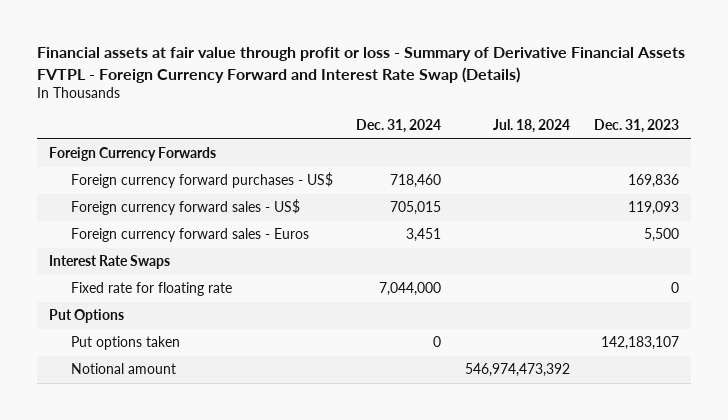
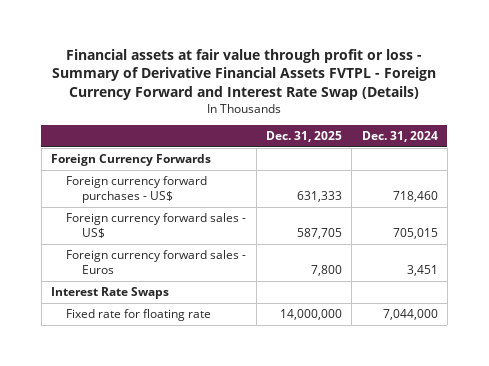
- | Dec. 31, 2024 | Jul. 18, 2024 | Dec. 31, 2023
+ | Dec. 31, 2025 | Dec. 31, 2024
- Put Options
- Put options taken | 0 | | 142,183,107
- Notional amount | | 546,974,473,392 |

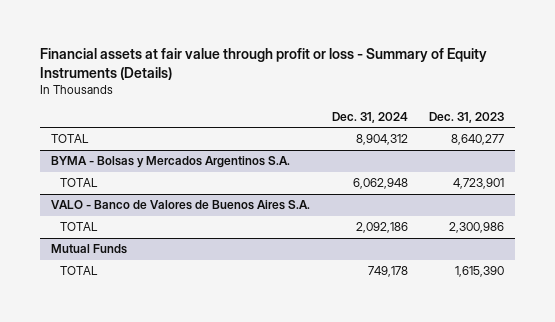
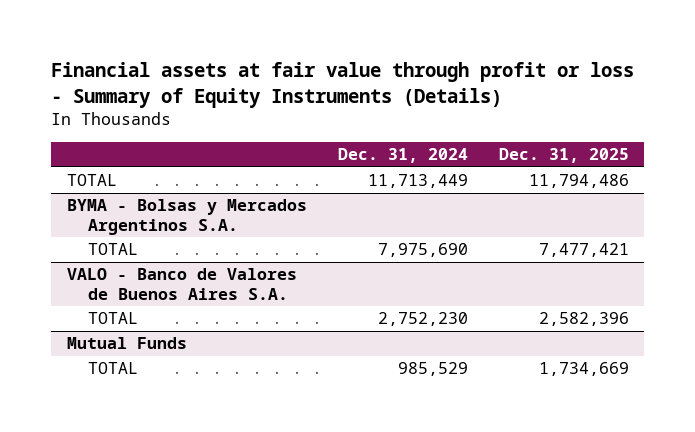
- | Dec. 31, 2024 | Dec. 31, 2023
+ | Dec. 31, 2024 | Dec. 31, 2025
- TOTAL | 8,904,312 | 8,640,277
+ TOTAL | 11,713,449 | 11,794,486
@ BYMA - Bolsas y Mercados Argentinos S.A.
- TOTAL | 6,062,948 | 4,723,901
+ TOTAL | 7,975,690 | 7,477,421
@ VALO - Banco de Valores de Buenos Aires S.A.
- TOTAL | 2,092,186 | 2,300,986
+ TOTAL | 2,752,230 | 2,582,396
@ Mutual Funds
- TOTAL | 749,178 | 1,615,390
+ TOTAL | 985,529 | 1,734,669

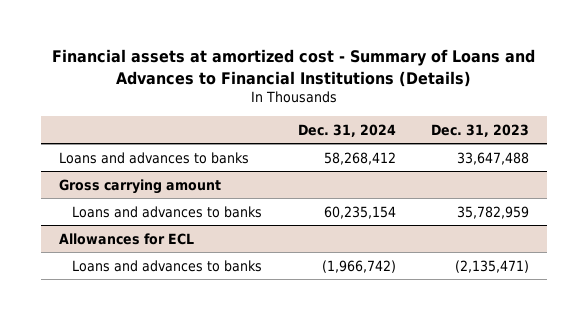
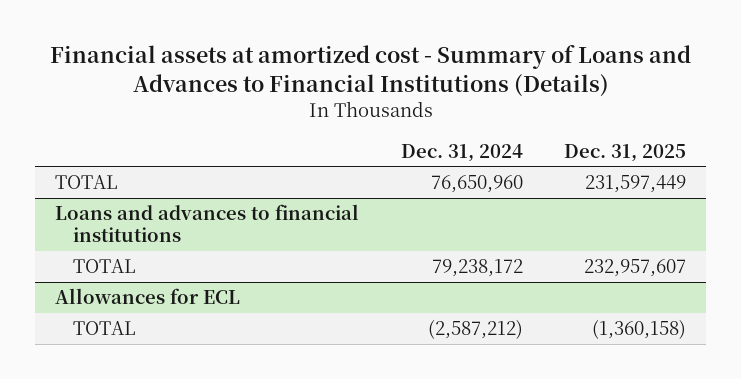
- | Dec. 31, 2024 | Dec. 31, 2023
+ | Dec. 31, 2024 | Dec. 31, 2025
- Loans and advances to banks | 58,268,412 | 33,647,488
- Gross carrying amount
- Loans and advances to banks | 60,235,154 | 35,782,959
+ TOTAL | 76,650,960 | 231,597,449
+ Loans and advances to financial institutions
+ TOTAL | 79,238,172 | 232,957,607
@ Allowances for ECL
- Loans and advances to banks | (1,966,742) | (2,135,471)
+ TOTAL | (2,587,212) | (1,360,158)

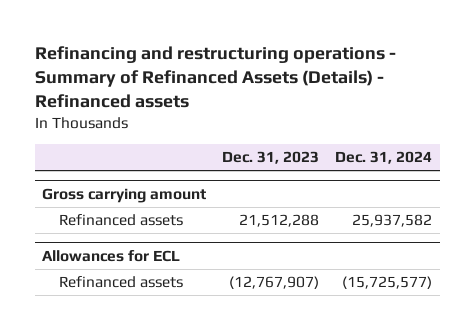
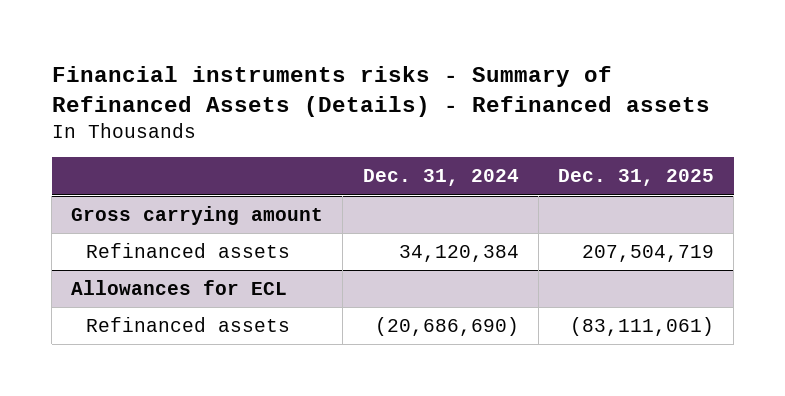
- Refinancing and restructuring operations - Summary of Refinanced Assets (Details) - Refinanced assets
+ Financial instruments risks - Summary of Refinanced Assets (Details) - Refinanced assets
- | Dec. 31, 2023 | Dec. 31, 2024
+ | Dec. 31, 2024 | Dec. 31, 2025
@ Gross carrying amount
- Refinanced assets | 21,512,288 | 25,937,582
+ Refinanced assets | 34,120,384 | 207,504,719
@ Allowances for ECL
- Refinanced assets | (12,767,907) | (15,725,577)
+ Refinanced assets | (20,686,690) | (83,111,061)

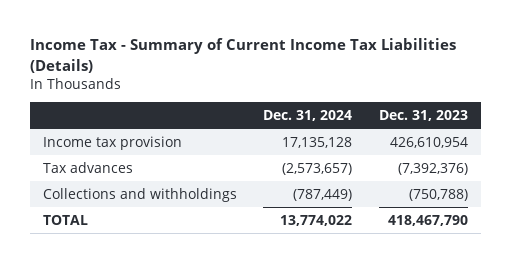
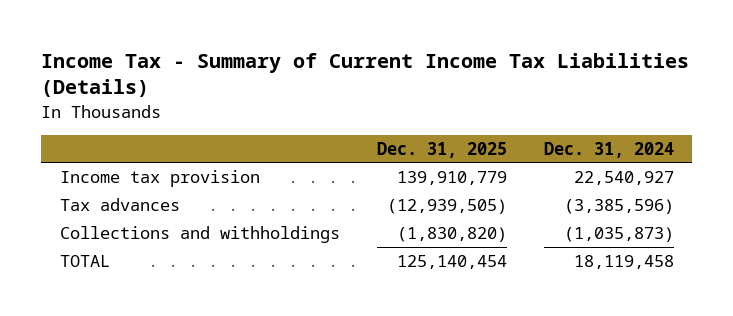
- | Dec. 31, 2024 | Dec. 31, 2023
+ | Dec. 31, 2025 | Dec. 31, 2024
- Income tax provision | 17,135,128 | 426,610,954
- Tax advances | (2,573,657) | (7,392,376)
- Collections and withholdings | (787,449) | (750,788)
- TOTAL | 13,774,022 | 418,467,790
+ Income tax provision | 139,910,779 | 22,540,927
+ Tax advances | (12,939,505) | (3,385,596)
+ Collections and withholdings | (1,830,820) | (1,035,873)
+ TOTAL | 125,140,454 | 18,119,458

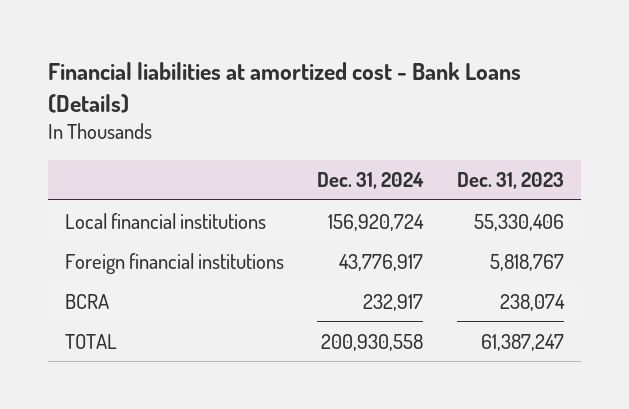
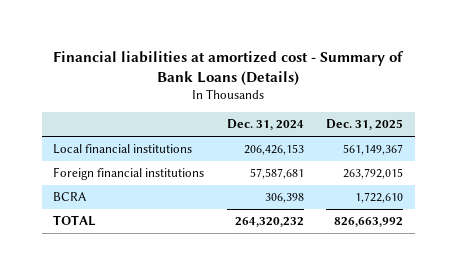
- Financial liabilities at amortized cost - Bank Loans (Details)
+ Financial liabilities at amortized cost - Summary of Bank Loans (Details)
- | Dec. 31, 2024 | Dec. 31, 2023
+ | Dec. 31, 2024 | Dec. 31, 2025
- Local financial institutions | 156,920,724 | 55,330,406
- Foreign financial institutions | 43,776,917 | 5,818,767
- BCRA | 232,917 | 238,074
- TOTAL | 200,930,558 | 61,387,247
+ Local financial institutions | 206,426,153 | 561,149,367
+ Foreign financial institutions | 57,587,681 | 263,792,015
+ BCRA | 306,398 | 1,722,610
+ TOTAL | 264,320,232 | 826,663,992

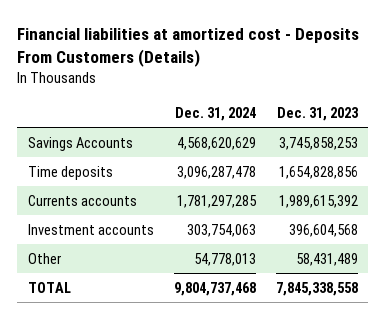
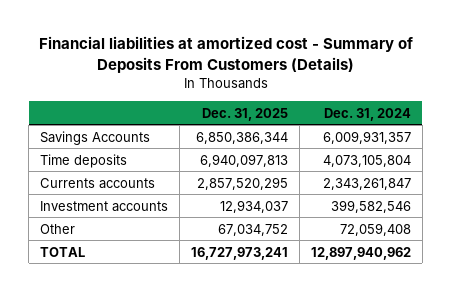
- Financial liabilities at amortized cost - Deposits From Customers (Details)
+ Financial liabilities at amortized cost - Summary of Deposits From Customers (Details)
- | Dec. 31, 2024 | Dec. 31, 2023
+ | Dec. 31, 2025 | Dec. 31, 2024
- Savings Accounts | 4,568,620,629 | 3,745,858,253
- Time deposits | 3,096,287,478 | 1,654,828,856
- Currents accounts | 1,781,297,285 | 1,989,615,392
- Investment accounts | 303,754,063 | 396,604,568
- Other | 54,778,013 | 58,431,489
- TOTAL | 9,804,737,468 | 7,845,338,558
+ Savings Accounts | 6,850,386,344 | 6,009,931,357
+ Time deposits | 6,940,097,813 | 4,073,105,804
+ Currents accounts | 2,857,520,295 | 2,343,261,847
+ Investment accounts | 12,934,037 | 399,582,546
+ Other | 67,034,752 | 72,059,408
+ TOTAL | 16,727,973,241 | 12,897,940,962

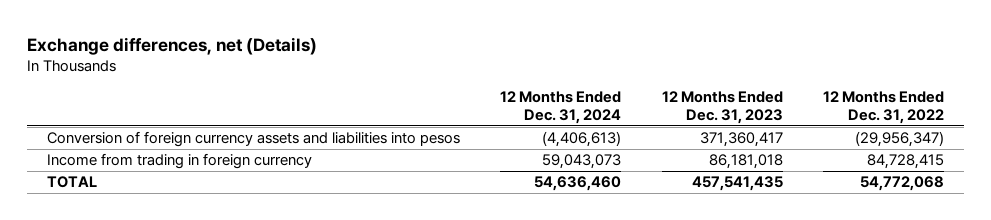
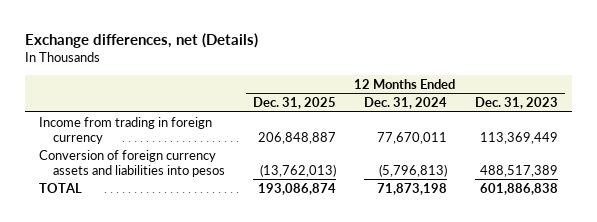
- | 12 Months Ended Dec. 31, 2024 | 12 Months Ended Dec. 31, 2023 | 12 Months Ended Dec. 31, 2022
+ | 12 Months Ended Dec. 31, 2025 | 12 Months Ended Dec. 31, 2024 | 12 Months Ended Dec. 31, 2023
- Conversion of foreign currency assets and liabilities into pesos | (4,406,613) | 371,360,417 | (29,956,347)
- Income from trading in foreign currency | 59,043,073 | 86,181,018 | 84,728,415
- TOTAL | 54,636,460 | 457,541,435 | 54,772,068
+ Income from trading in foreign currency | 206,848,887 | 77,670,011 | 113,369,449
+ Conversion of foreign currency assets and liabilities into pesos | (13,762,013) | (5,796,813) | 488,517,389
+ TOTAL | 193,086,874 | 71,873,198 | 601,886,838

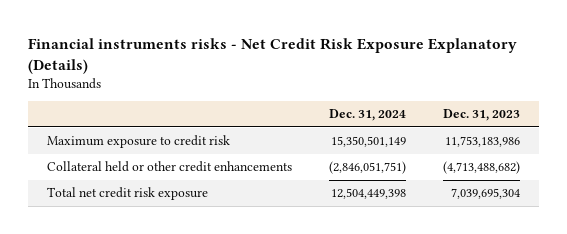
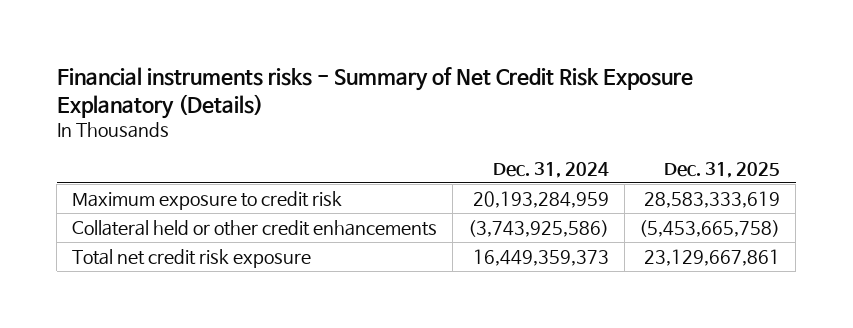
- Financial instruments risks - Net Credit Risk Exposure Explanatory (Details)
+ Financial instruments risks - Summary of Net Credit Risk Exposure Explanatory (Details)
- | Dec. 31, 2024 | Dec. 31, 2023
+ | Dec. 31, 2024 | Dec. 31, 2025
- Maximum exposure to credit risk | 15,350,501,149 | 11,753,183,986
- Collateral held or other credit enhancements | (2,846,051,751) | (4,713,488,682)
- Total net credit risk exposure | 12,504,449,398 | 7,039,695,304
+ Maximum exposure to credit risk | 20,193,284,959 | 28,583,333,619
+ Collateral held or other credit enhancements | (3,743,925,586) | (5,453,665,758)
+ Total net credit risk exposure | 16,449,359,373 | 23,129,667,861

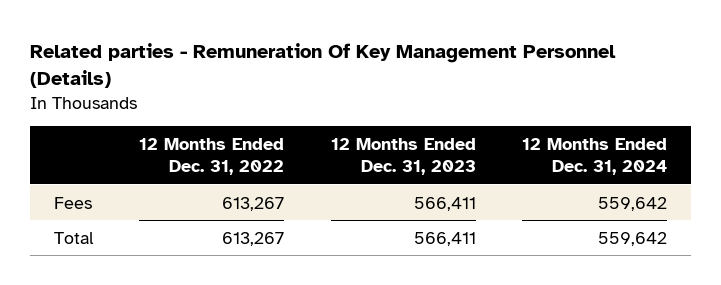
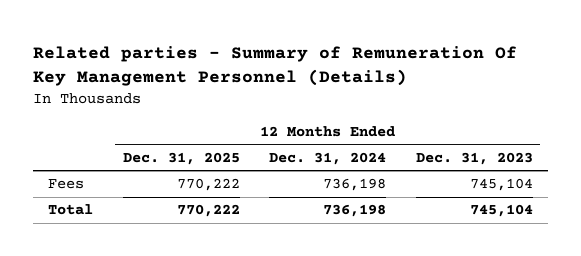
- Related parties - Remuneration Of Key Management Personnel (Details)
+ Related parties - Summary of Remuneration Of Key Management Personnel (Details)
- | 12 Months Ended Dec. 31, 2022 | 12 Months Ended Dec. 31, 2023 | 12 Months Ended Dec. 31, 2024
+ | 12 Months Ended Dec. 31, 2025 | 12 Months Ended Dec. 31, 2024 | 12 Months Ended Dec. 31, 2023
- Fees | 613,267 | 566,411 | 559,642
- Total | 613,267 | 566,411 | 559,642
+ Fees | 770,222 | 736,198 | 745,104
+ Total | 770,222 | 736,198 | 745,104

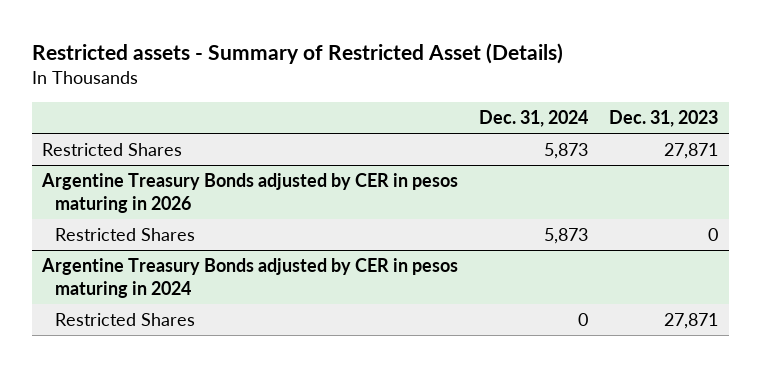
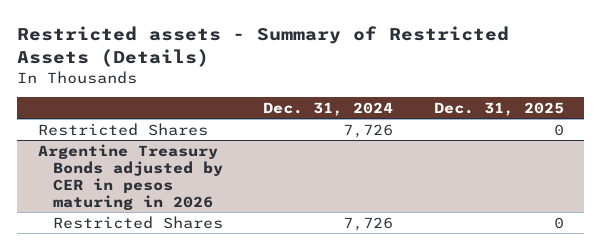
- Restricted assets - Summary of Restricted Asset (Details)
+ Restricted assets - Summary of Restricted Assets (Details)
- | Dec. 31, 2024 | Dec. 31, 2023
+ | Dec. 31, 2024 | Dec. 31, 2025
- Restricted Shares | 5,873 | 27,871
+ Restricted Shares | 7,726 | 0
@ Argentine Treasury Bonds adjusted by CER in pesos maturing in 2026
- Restricted Shares | 5,873 | 0
- Argentine Treasury Bonds adjusted by CER in pesos maturing in 2024
- Restricted Shares | 0 | 27,871
@ Argentine Treasury Bonds adjusted by CER in pesos maturing in 2026
+ Restricted Shares | 7,726 | 0

